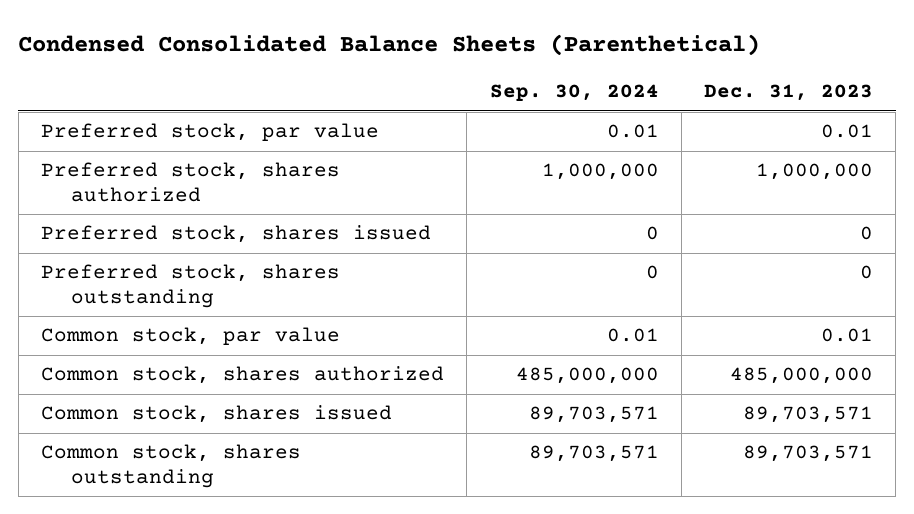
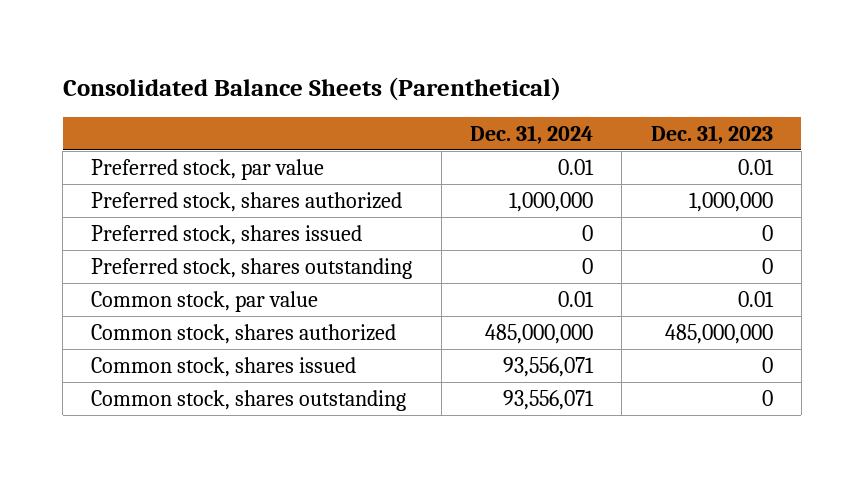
- Condensed Consolidated Balance Sheets (Parenthetical)
+ Consolidated Balance Sheets (Parenthetical)
- | Sep. 30, 2024 | Dec. 31, 2023
+ | Dec. 31, 2024 | Dec. 31, 2023
- Common stock, shares issued | 89,703,571 | 89,703,571
- Common stock, shares outstanding | 89,703,571 | 89,703,571
+ Common stock, shares issued | 93,556,071 | 0
+ Common stock, shares outstanding | 93,556,071 | 0

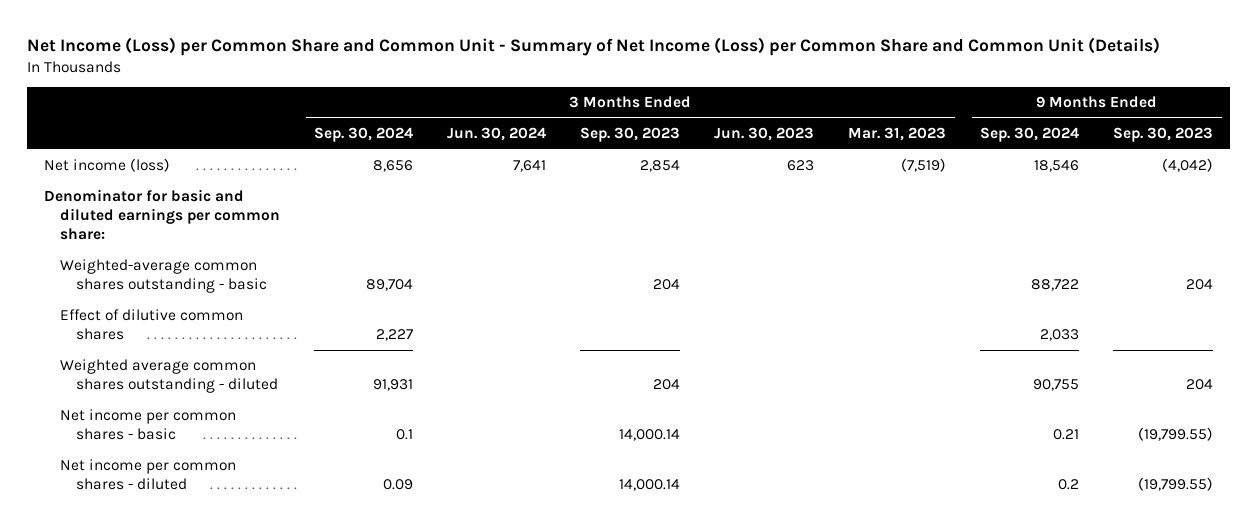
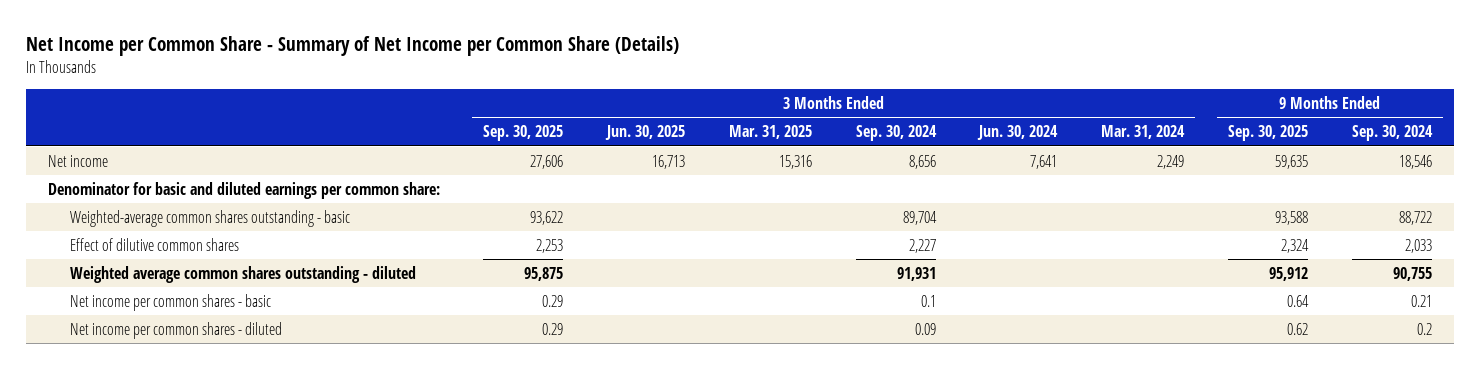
- Net Income (Loss) per Common Share and Common Unit - Summary of Net Income (Loss) per Common Share and Common Unit (Details)
+ Net Income per Common Share - Summary of Net Income per Common Share (Details)
- | 3 Months Ended Sep. 30, 2024 | 3 Months Ended Jun. 30, 2024 | 3 Months Ended Sep. 30, 2023 | 3 Months Ended Jun. 30, 2023 | 3 Months Ended Mar. 31, 2023 | 9 Months Ended Sep. 30, 2024 | 9 Months Ended Sep. 30, 2023
+ | 3 Months Ended Sep. 30, 2025 | 3 Months Ended Jun. 30, 2025 | 3 Months Ended Mar. 31, 2025 | 3 Months Ended Sep. 30, 2024 | 3 Months Ended Jun. 30, 2024 | 3 Months Ended Mar. 31, 2024 | 9 Months Ended Sep. 30, 2025 | 9 Months Ended Sep. 30, 2024
- Net income (loss) | 8,656 | 7,641 | 2,854 | 623 | (7,519) | 18,546 | (4,042)
+ Net income | 27,606 | 16,713 | 15,316 | 8,656 | 7,641 | 2,249 | 59,635 | 18,546

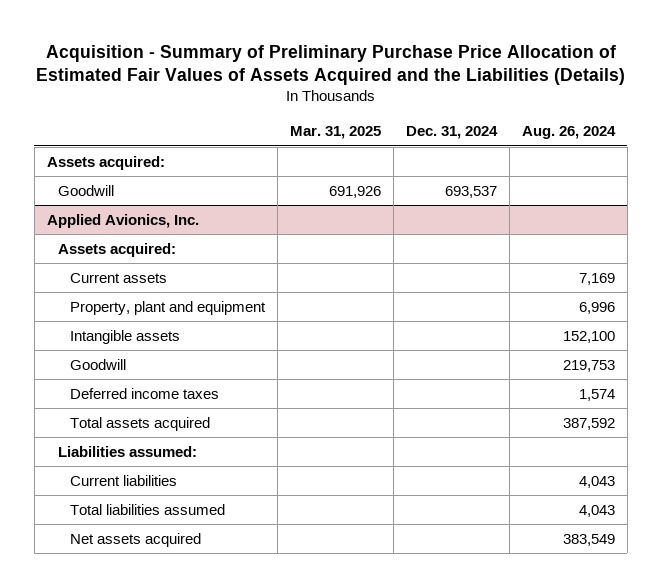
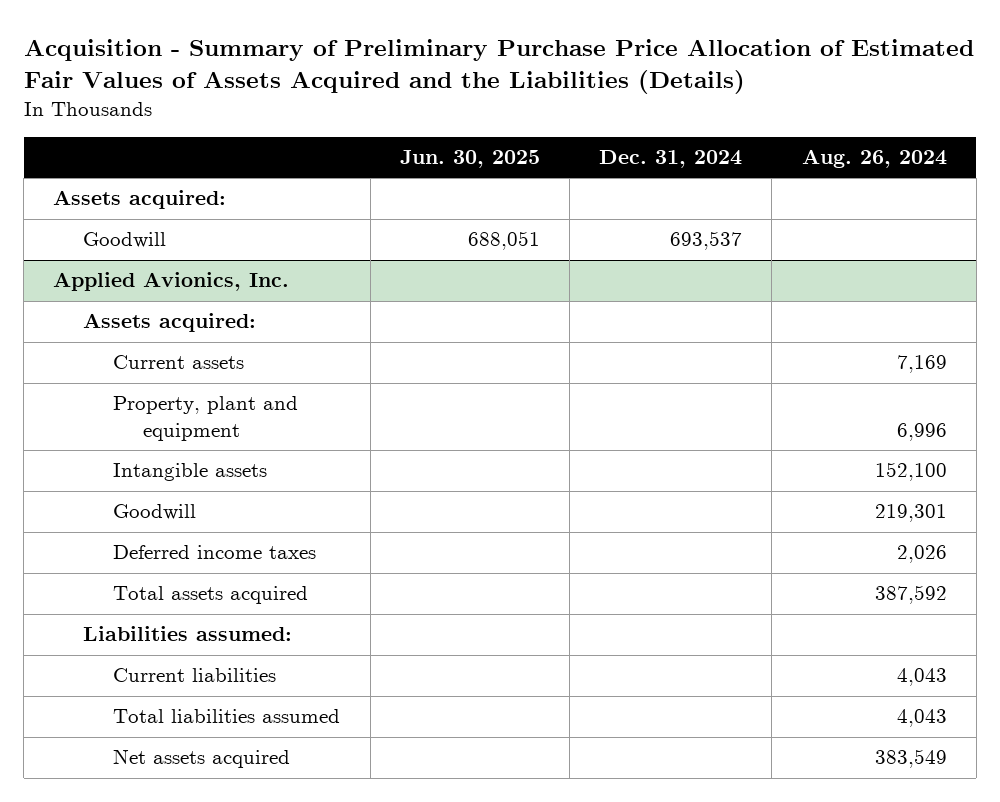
- | Mar. 31, 2025 | Dec. 31, 2024 | Aug. 26, 2024
+ | Jun. 30, 2025 | Dec. 31, 2024 | Aug. 26, 2024
@ Applied Avionics, Inc.
- Goodwill | | | 219,753
- Deferred income taxes | | | 1,574
+ Goodwill | | | 219,301
+ Deferred income taxes | | | 2,026

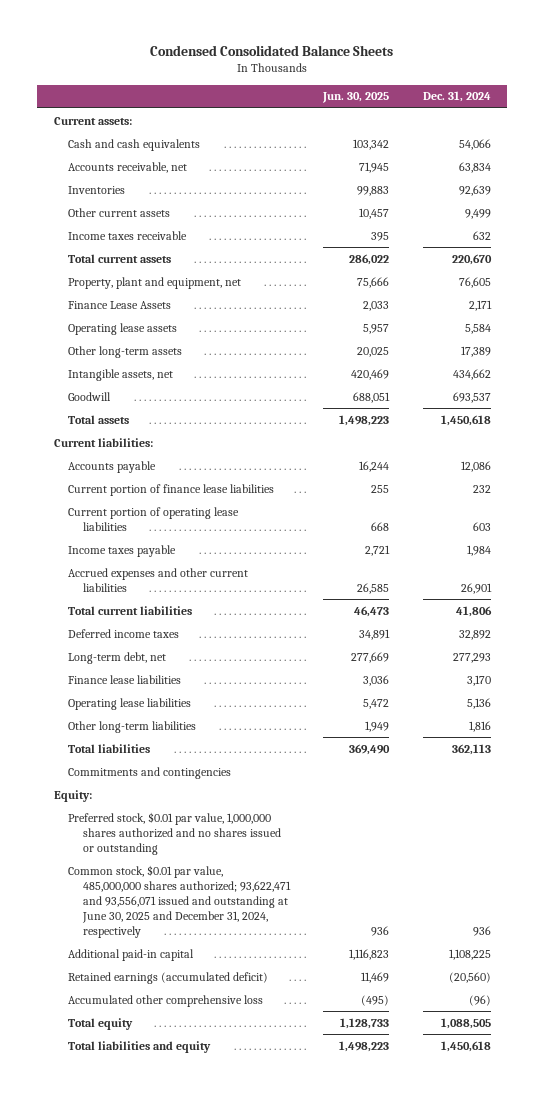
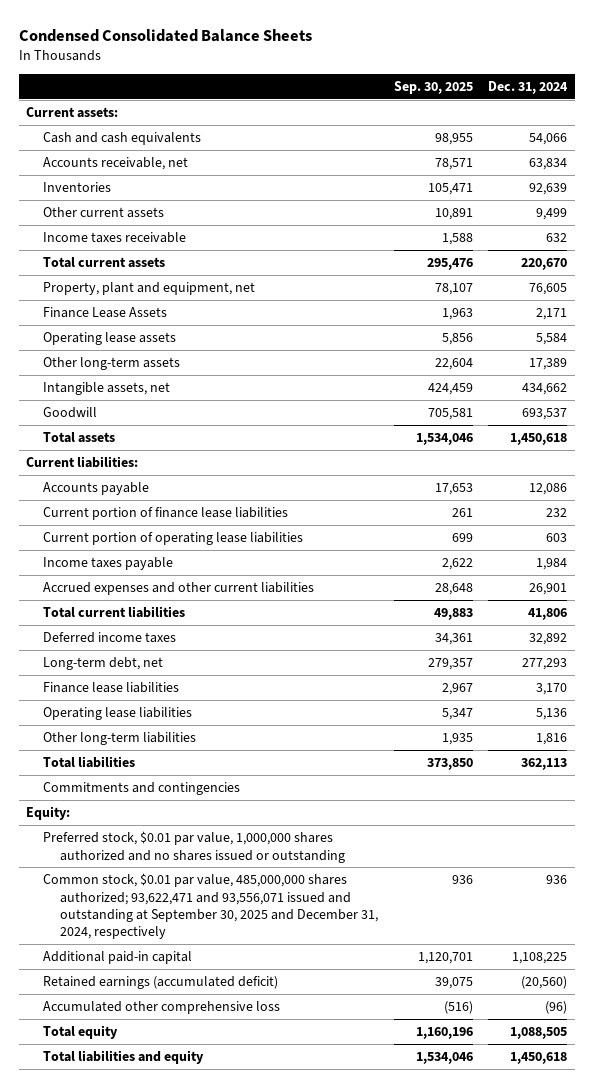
- | Jun. 30, 2025 | Dec. 31, 2024
+ | Sep. 30, 2025 | Dec. 31, 2024
- Common stock, $0.01 par value, 485,000,000 shares authorized; 93,622,471 and 93,556,071 issued and outstanding at June 30, 2025 and December 31, 2024, respectively | 936 | 936
+ Common stock, $0.01 par value, 485,000,000 shares authorized; 93,622,471 and 93,556,071 issued and outstanding at September 30, 2025 and December 31, 2024, respectively | 936 | 936

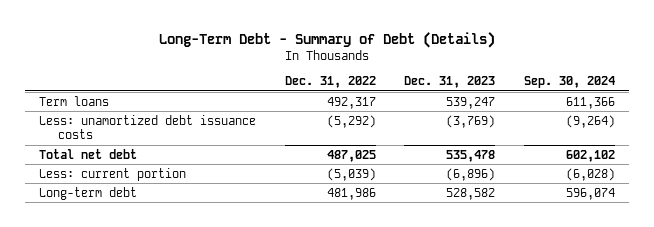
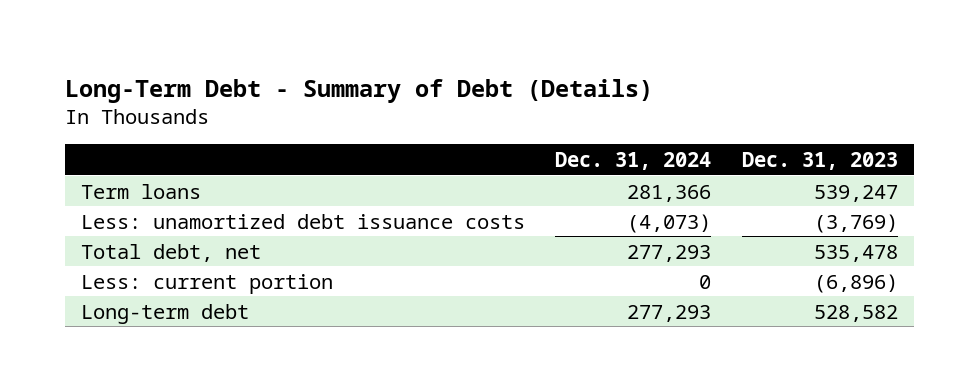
- | Dec. 31, 2022 | Dec. 31, 2023 | Sep. 30, 2024
+ | Dec. 31, 2024 | Dec. 31, 2023
- Total net debt | 487,025 | 535,478 | 602,102
+ Total debt, net | 277,293 | 535,478

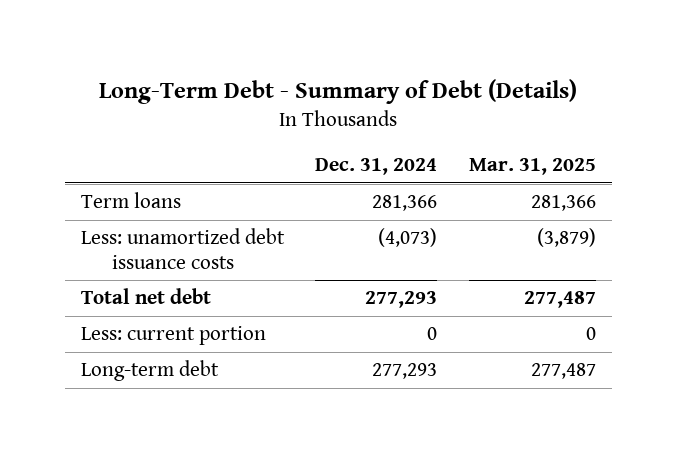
- | Dec. 31, 2024 | Dec. 31, 2023
+ | Dec. 31, 2024 | Mar. 31, 2025
- Total debt, net | 277,293 | 535,478
+ Total net debt | 277,293 | 277,487

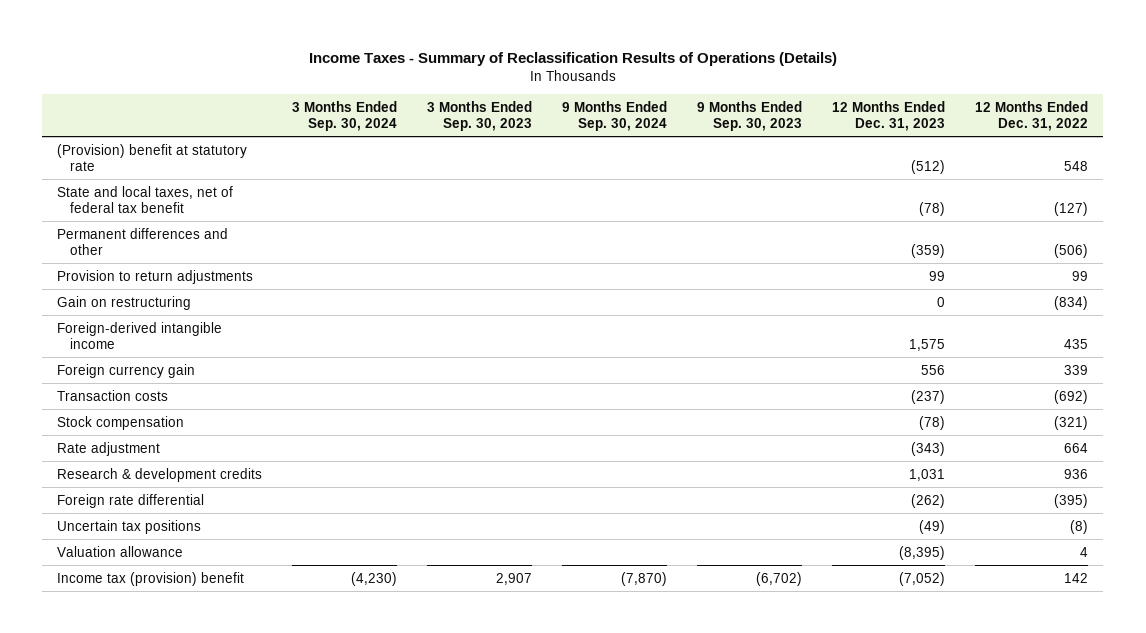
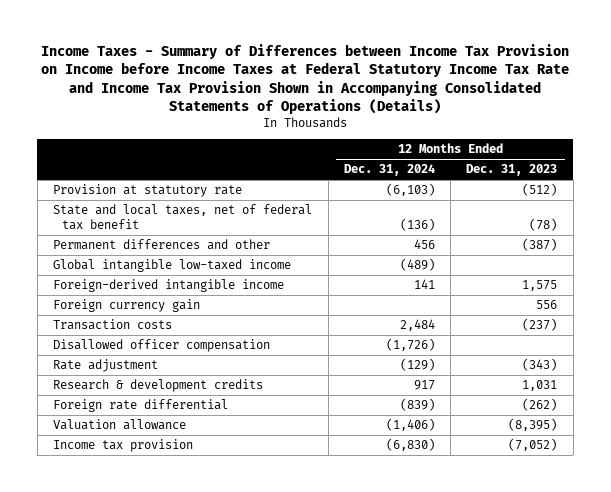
- Income Taxes - Summary of Reclassification Results of Operations (Details)
+ Income Taxes - Summary of Differences between Income Tax Provision on Income before Income Taxes at Federal Statutory Income Tax Rate and Income Tax Provision Shown in Accompanying Consolidated Statements of Operations (Details)
- | 3 Months Ended Sep. 30, 2024 | 3 Months Ended Sep. 30, 2023 | 9 Months Ended Sep. 30, 2024 | 9 Months Ended Sep. 30, 2023 | 12 Months Ended Dec. 31, 2023 | 12 Months Ended Dec. 31, 2022
+ | 12 Months Ended Dec. 31, 2024 | 12 Months Ended Dec. 31, 2023
- (Provision) benefit at statutory rate | | | | | (512) | 548
+ Provision at statutory rate | (6,103) | (512)
- Permanent differences and other | | | | | (359) | (506)
- Provision to return adjustments | | | | | 99 | 99
- Gain on restructuring | | | | | 0 | (834)
+ Permanent differences and other | 456 | (387)
+ Global intangible low-taxed income | (489) |
- Stock compensation | | | | | (78) | (321)
+ Disallowed officer compensation | (1,726) |
- Uncertain tax positions | | | | | (49) | (8)
- Income tax (provision) benefit | (4,230) | 2,907 | (7,870) | (6,702) | (7,052) | 142
+ Income tax provision | (6,830) | (7,052)

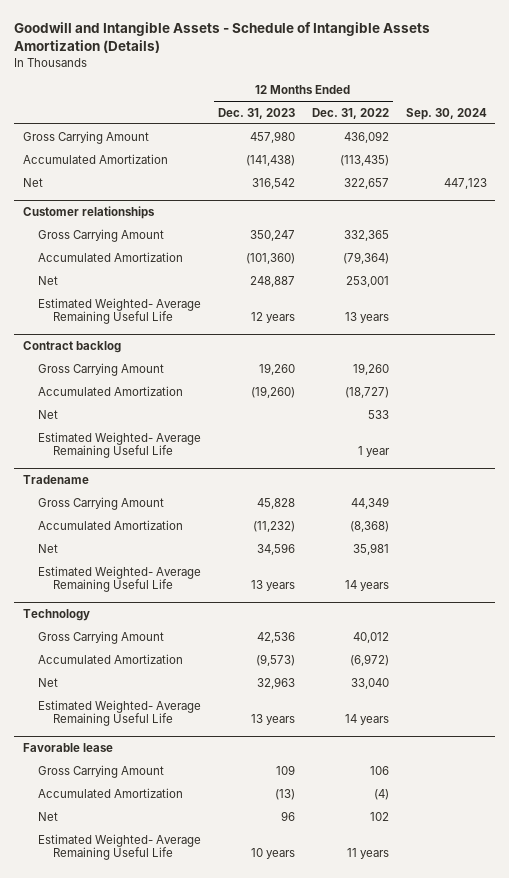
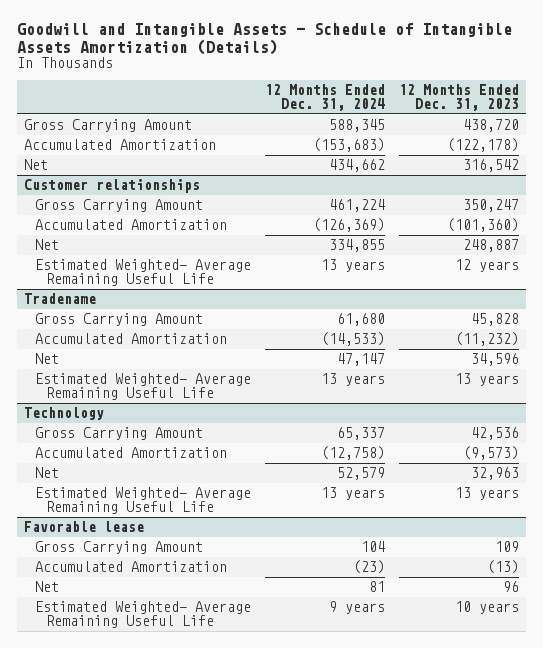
- | 12 Months Ended Dec. 31, 2023 | 12 Months Ended Dec. 31, 2022 | Sep. 30, 2024
+ | 12 Months Ended Dec. 31, 2024 | 12 Months Ended Dec. 31, 2023
- Gross Carrying Amount | 457,980 | 436,092 |
- Accumulated Amortization | (141,438) | (113,435) |
+ Gross Carrying Amount | 588,345 | 438,720
+ Accumulated Amortization | (153,683) | (122,178)
- Contract backlog
- Gross Carrying Amount | 19,260 | 19,260 |
- Accumulated Amortization | (19,260) | (18,727) |
- Net | | 533 |
- Estimated Weighted- Average Remaining Useful Life | | 1 year |

